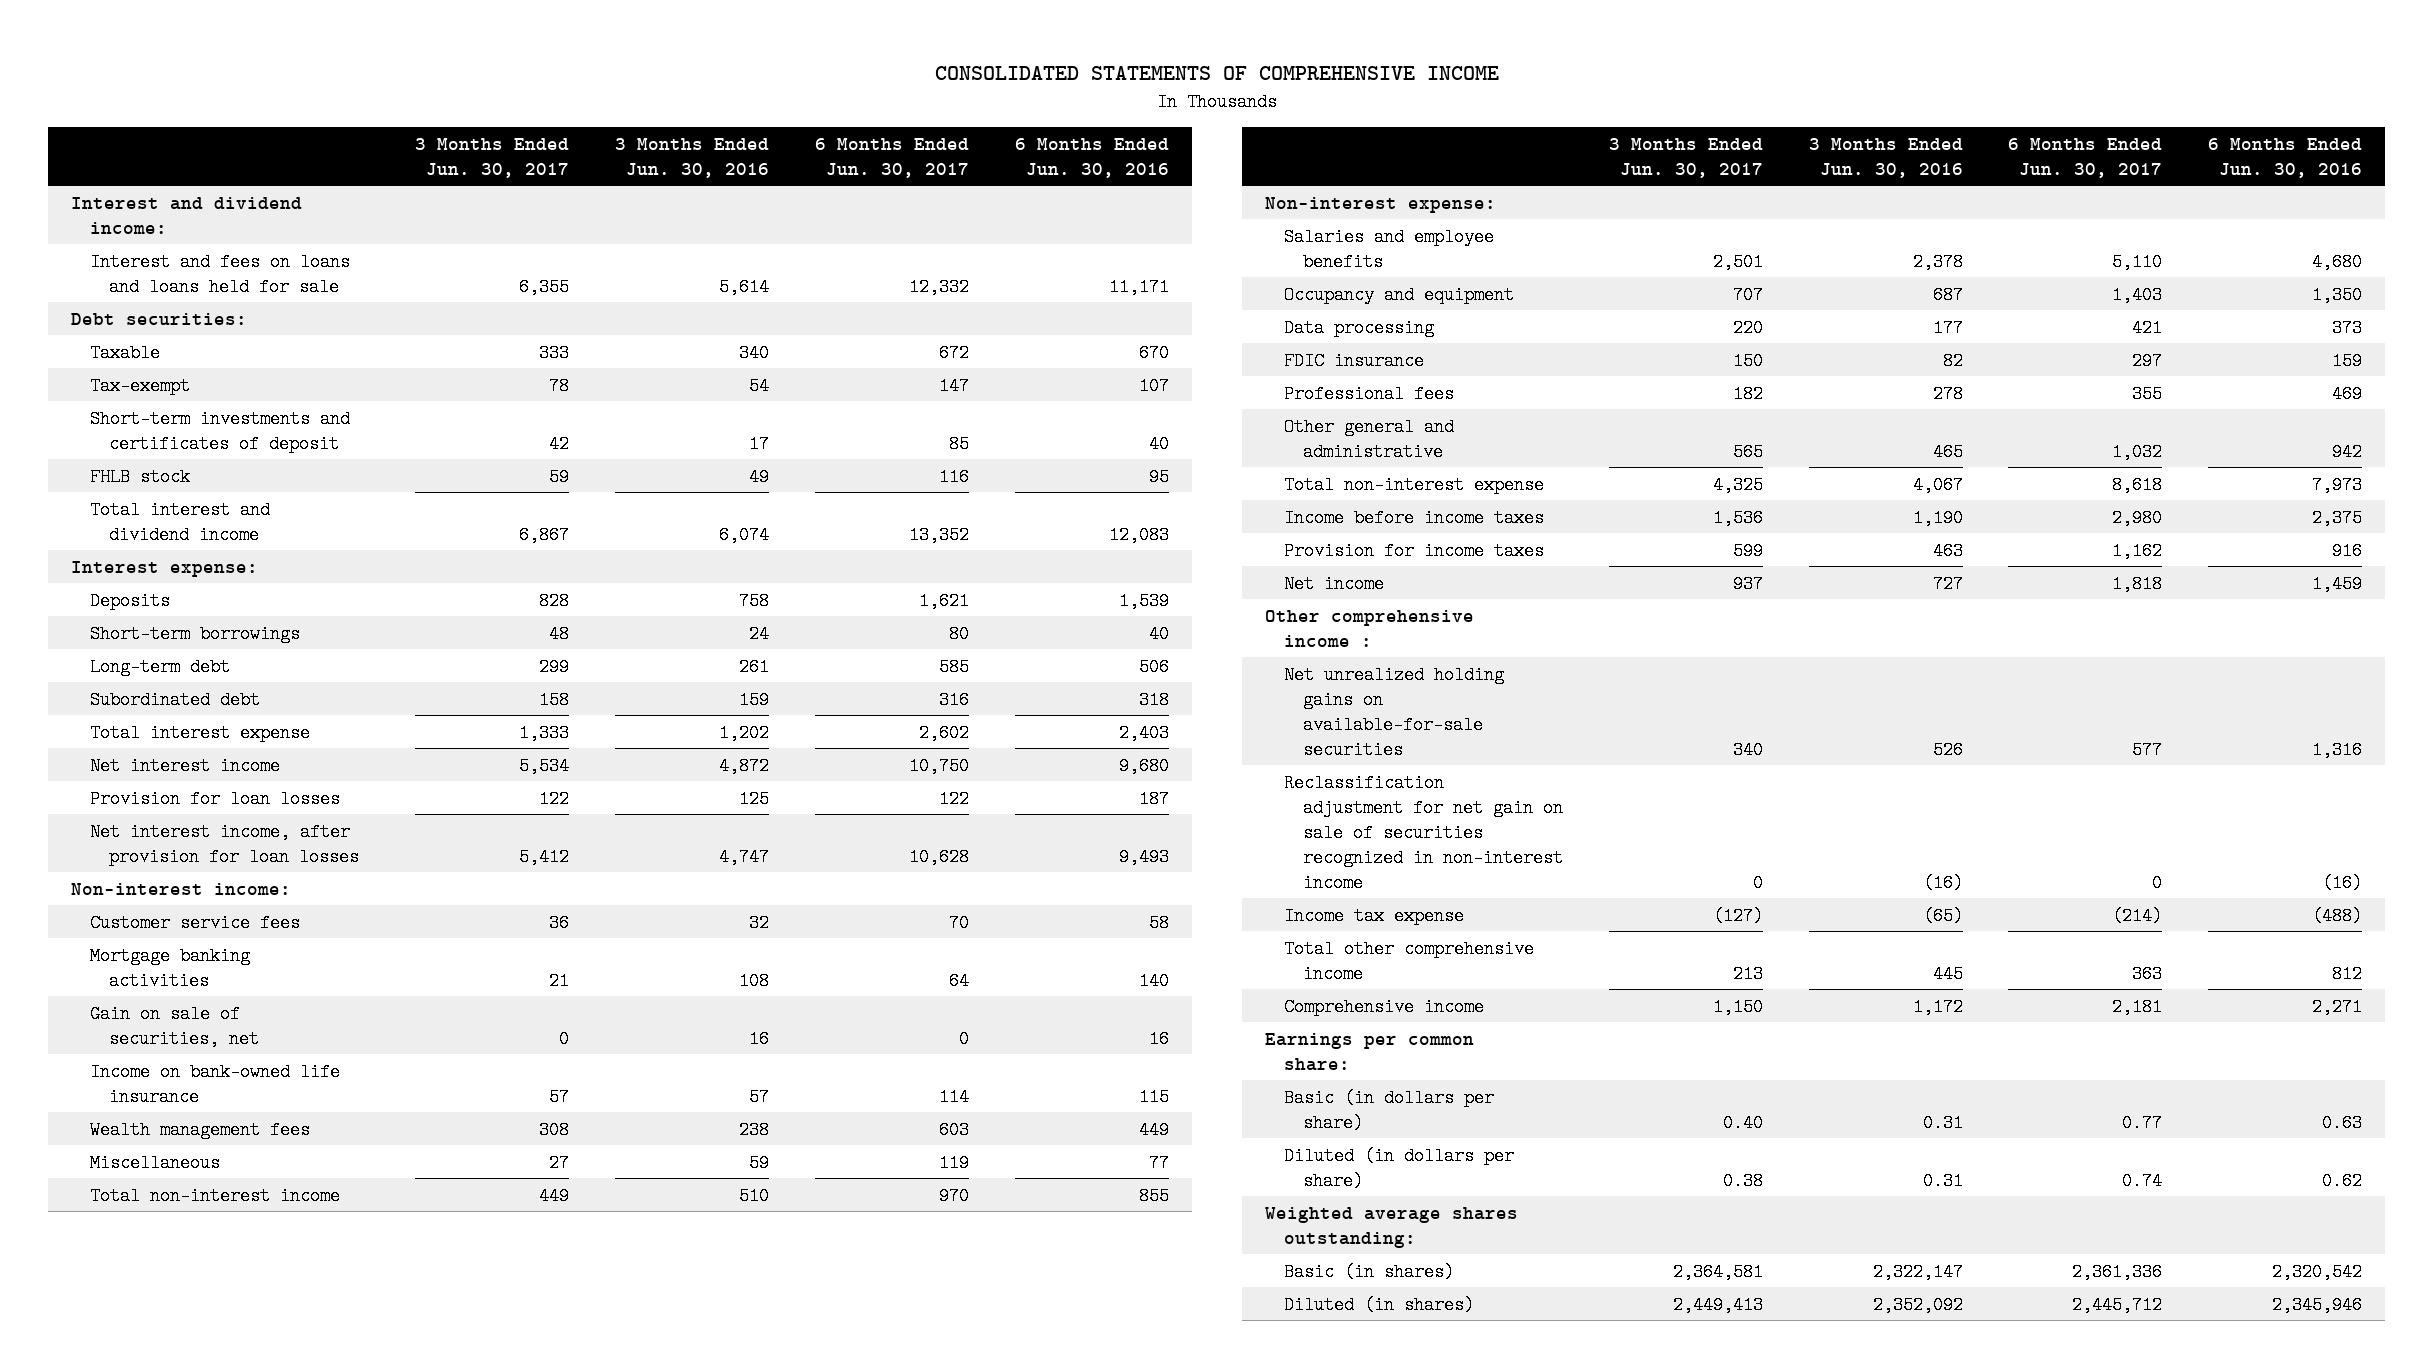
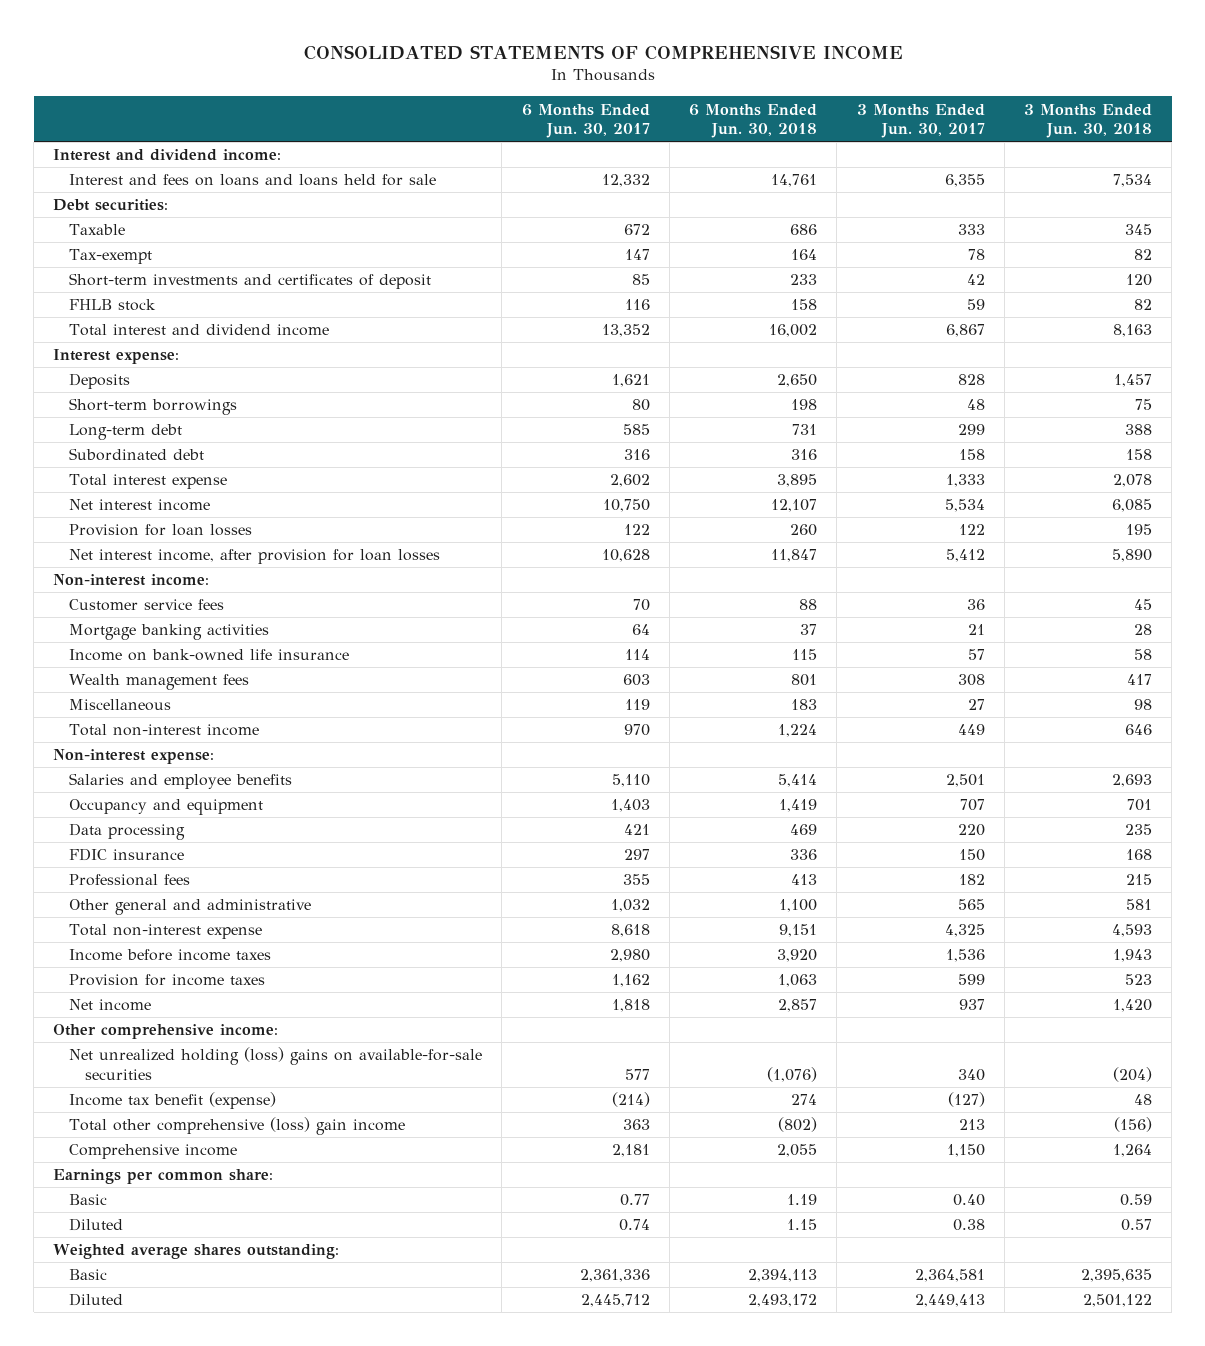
- | 3 Months Ended Jun. 30, 2017 | 3 Months Ended Jun. 30, 2016 | 6 Months Ended Jun. 30, 2017 | 6 Months Ended Jun. 30, 2016
+ | 6 Months Ended Jun. 30, 2017 | 6 Months Ended Jun. 30, 2018 | 3 Months Ended Jun. 30, 2017 | 3 Months Ended Jun. 30, 2018
- Gain on sale of securities, net | 0 | 16 | 0 | 16
- Other comprehensive income :
- Net unrealized holding gains on available-for-sale securities | 340 | 526 | 577 | 1,316
- Reclassification adjustment for net gain on sale of securities recognized in non-interest income | 0 | (16) | 0 | (16)
- Income tax expense | (127) | (65) | (214) | (488)
- Total other comprehensive income | 213 | 445 | 363 | 812
+ Other comprehensive income:
+ Net unrealized holding (loss) gains on available-for-sale securities | 577 | (1,076) | 340 | (204)
+ Income tax benefit (expense) | (214) | 274 | (127) | 48
+ Total other comprehensive (loss) gain income | 363 | (802) | 213 | (156)
- Basic (in dollars per share) | 0.40 | 0.31 | 0.77 | 0.63
- Diluted (in dollars per share) | 0.38 | 0.31 | 0.74 | 0.62
+ Basic | 0.77 | 1.19 | 0.40 | 0.59
+ Diluted | 0.74 | 1.15 | 0.38 | 0.57
- Basic (in shares) | 2,364,581 | 2,322,147 | 2,361,336 | 2,320,542
- Diluted (in shares) | 2,449,413 | 2,352,092 | 2,445,712 | 2,345,946
+ Basic | 2,361,336 | 2,394,113 | 2,364,581 | 2,395,635
+ Diluted | 2,445,712 | 2,493,172 | 2,449,413 | 2,501,122

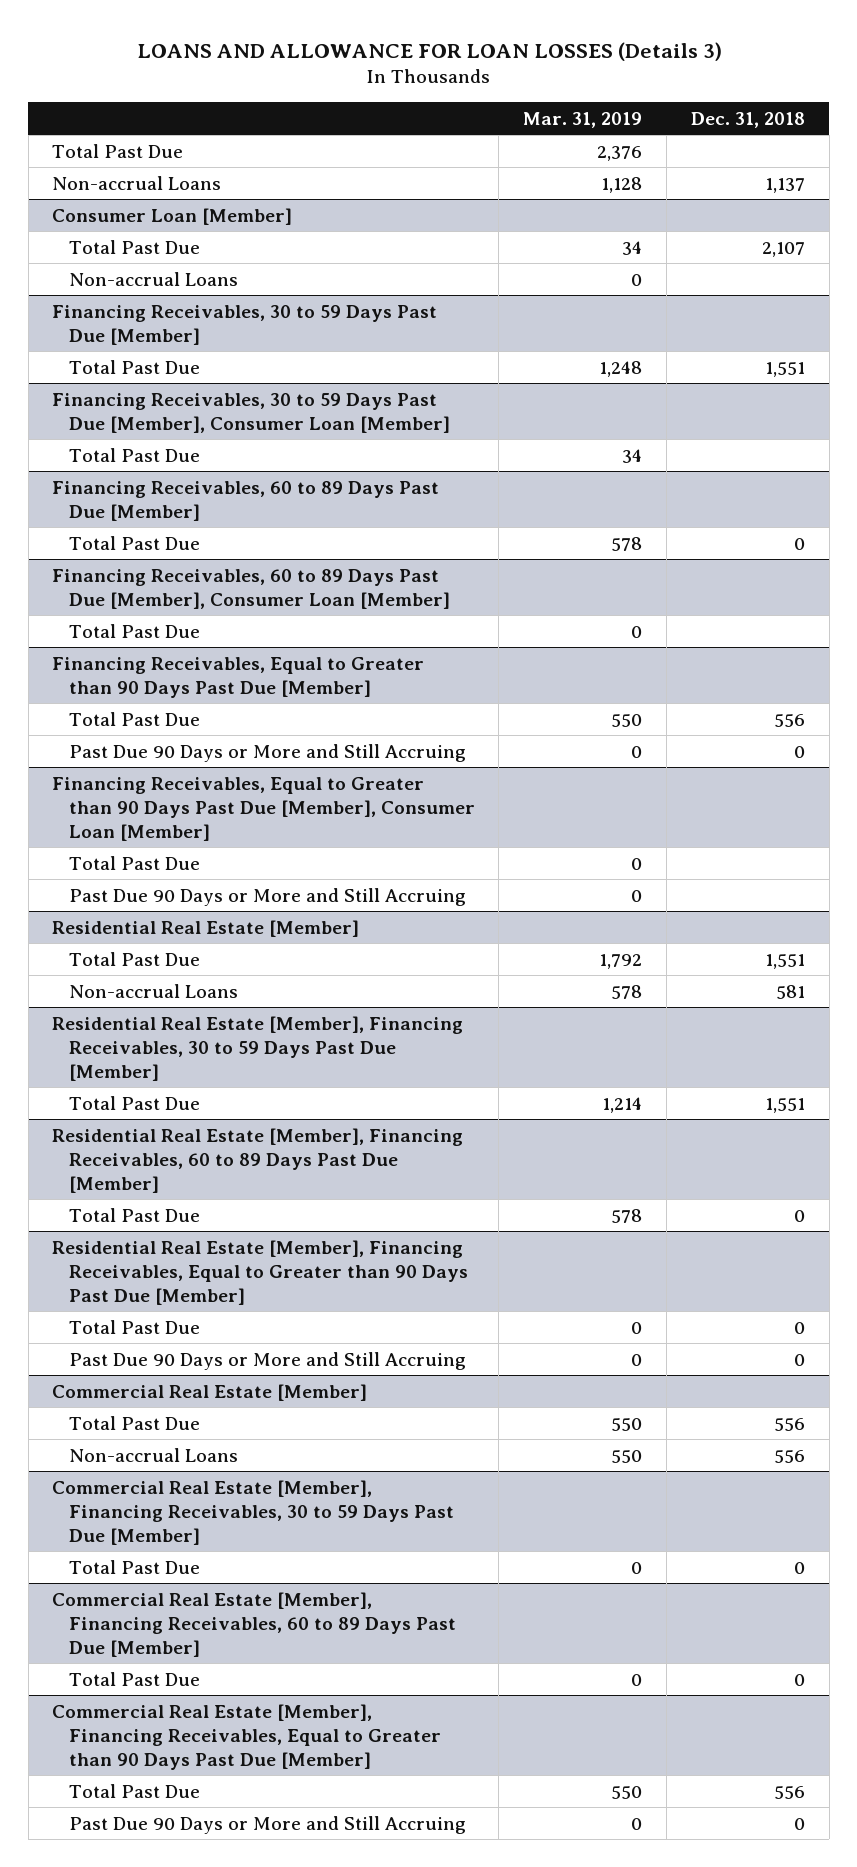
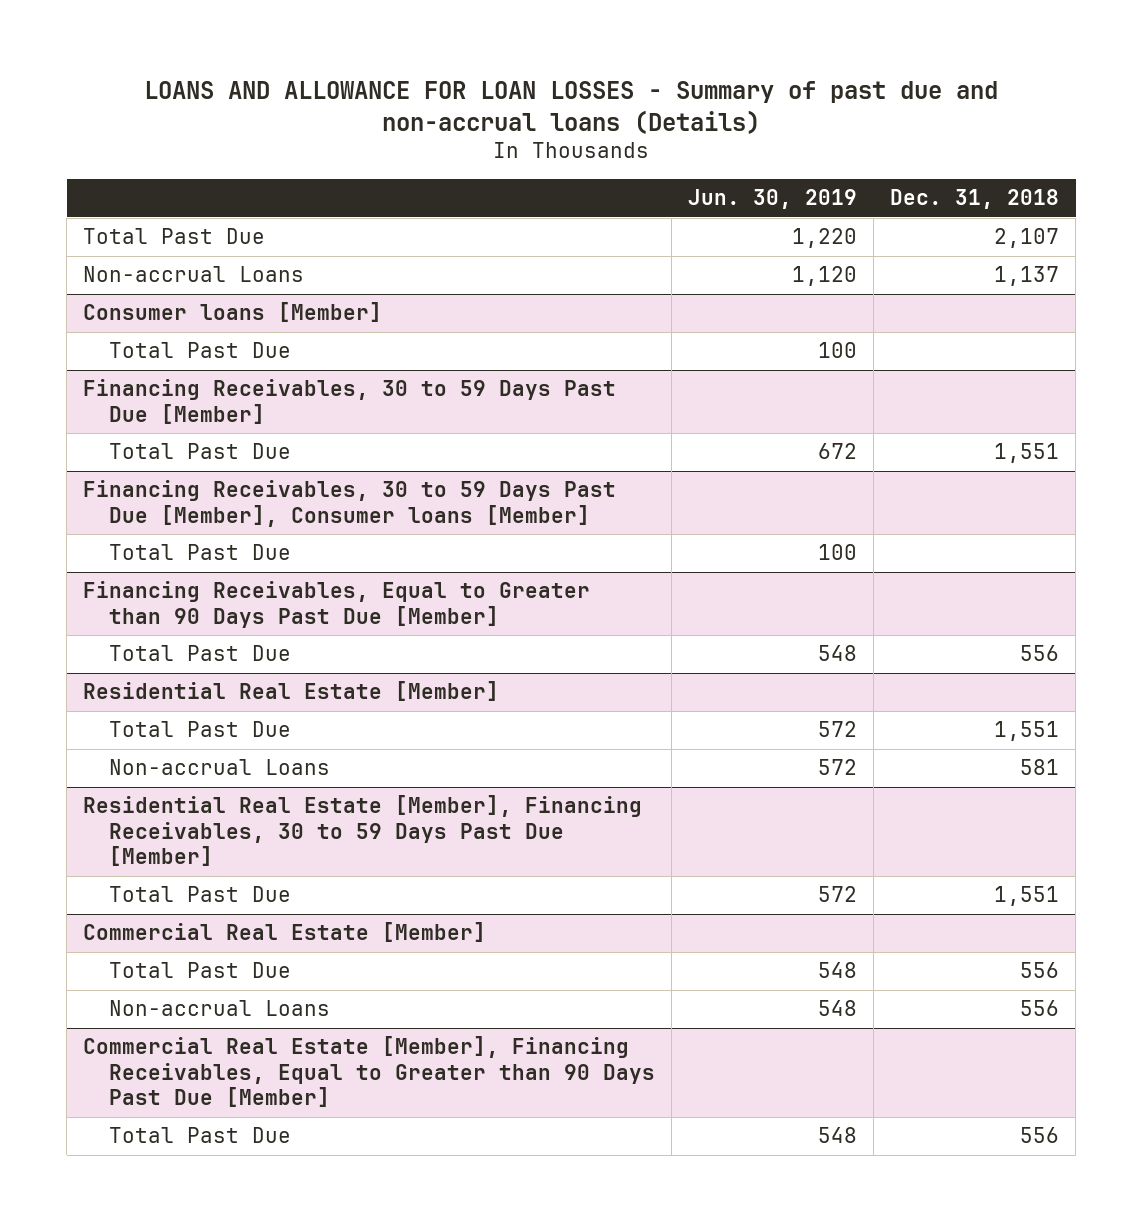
- LOANS AND ALLOWANCE FOR LOAN LOSSES (Details 3)
+ LOANS AND ALLOWANCE FOR LOAN LOSSES - Summary of past due and non-accrual loans (Details)
- | Mar. 31, 2019 | Dec. 31, 2018
+ | Jun. 30, 2019 | Dec. 31, 2018
- Total Past Due | 2,376 |
- Consumer Loan [Member]
- Non-accrual Loans | 0 |
moved down: Non-accrual Loans | 1,120 | 1,137
+ Consumer loans [Member]
+ Total Past Due | 100 |
- Financing Receivables, 30 to 59 Days Past Due [Member], Consumer Loan [Member]
- Total Past Due | 34 |
- Financing Receivables, 60 to 89 Days Past Due [Member]
- Total Past Due | 578 | 0
- Financing Receivables, 60 to 89 Days Past Due [Member], Consumer Loan [Member]
+ Financing Receivables, 30 to 59 Days Past Due [Member], Consumer loans [Member]
@ Financing Receivables, Equal to Greater than 90 Days Past Due [Member]
- Past Due 90 Days or More and Still Accruing | 0 | 0
- Financing Receivables, Equal to Greater than 90 Days Past Due [Member], Consumer Loan [Member]
- Total Past Due | 0 |
- Past Due 90 Days or More and Still Accruing | 0 |
- Residential Real Estate [Member], Financing Receivables, 60 to 89 Days Past Due [Member]
- Total Past Due | 578 | 0
- Residential Real Estate [Member], Financing Receivables, Equal to Greater than 90 Days Past Due [Member]
- Total Past Due | 0 | 0
- Past Due 90 Days or More and Still Accruing | 0 | 0
- Commercial Real Estate [Member], Financing Receivables, 30 to 59 Days Past Due [Member]
- Total Past Due | 0 | 0
- Commercial Real Estate [Member], Financing Receivables, 60 to 89 Days Past Due [Member]
- Total Past Due | 0 | 0
@ Commercial Real Estate [Member], Financing Receivables, Equal to Greater than 90 Days Past Due [Member]
- Past Due 90 Days or More and Still Accruing | 0 | 0

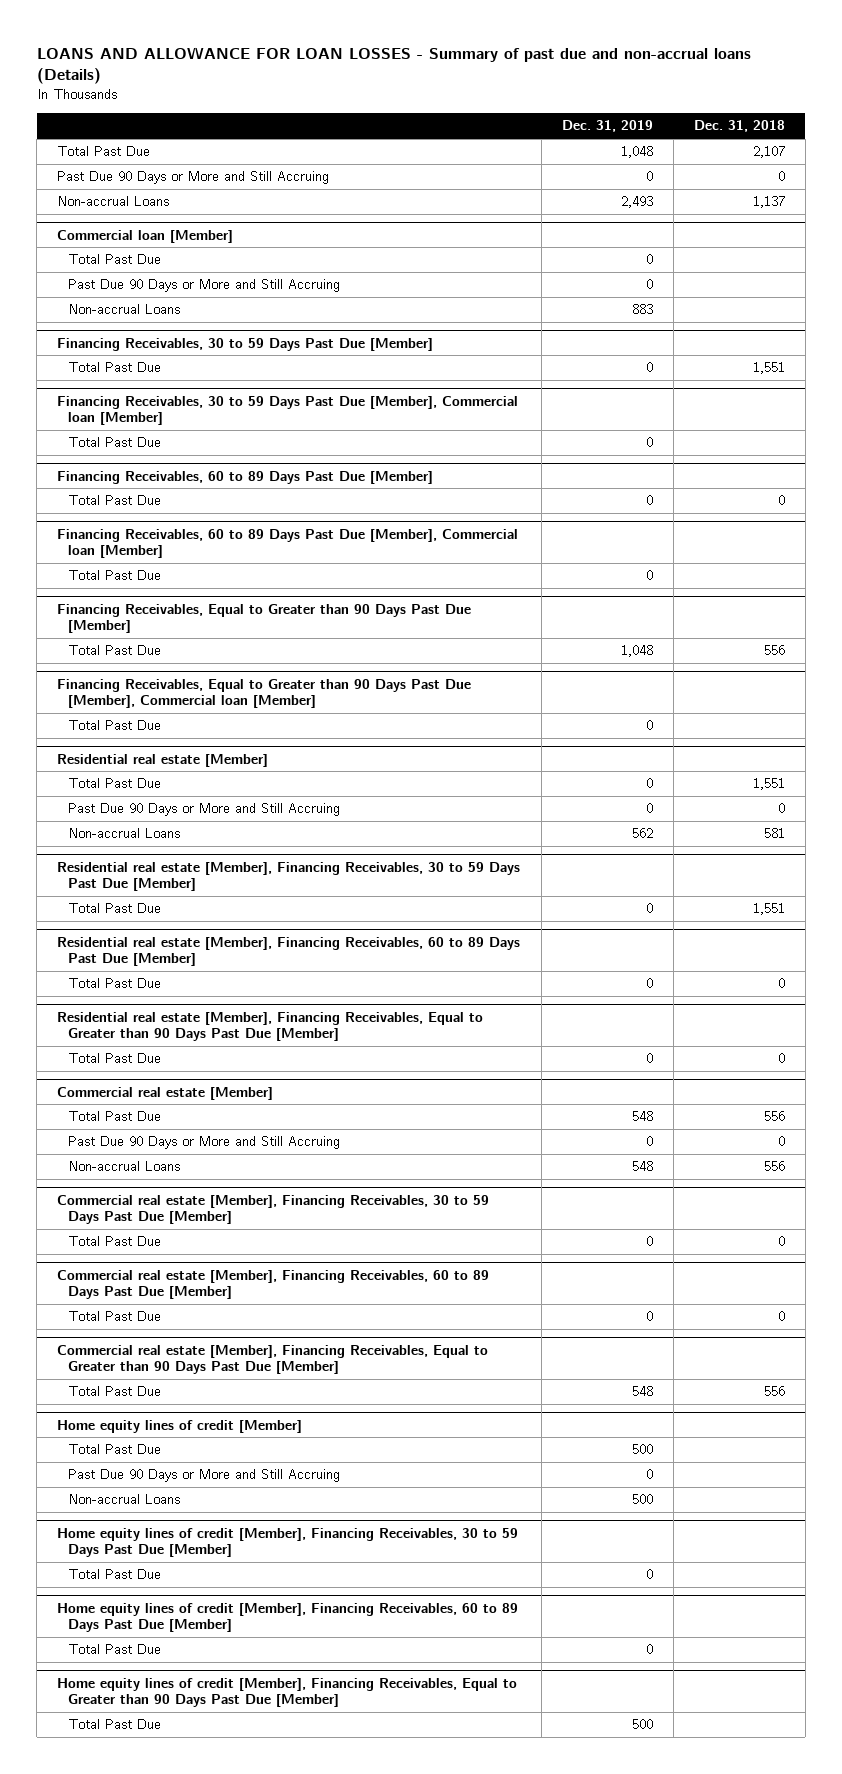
- | Jun. 30, 2019 | Dec. 31, 2018
+ | Dec. 31, 2019 | Dec. 31, 2018
+ Past Due 90 Days or More and Still Accruing | 0 | 0
- Consumer loans [Member]
+ Commercial loan [Member]
+ Past Due 90 Days or More and Still Accruing | 0 |
+ Non-accrual Loans | 883 |
- Financing Receivables, 30 to 59 Days Past Due [Member], Consumer loans [Member]
+ Financing Receivables, 30 to 59 Days Past Due [Member], Commercial loan [Member]
+ Financing Receivables, 60 to 89 Days Past Due [Member]
+ Total Past Due | 0 | 0
+ Financing Receivables, 60 to 89 Days Past Due [Member], Commercial loan [Member]
+ Total Past Due | 0 |
- Residential Real Estate [Member]
+ Financing Receivables, Equal to Greater than 90 Days Past Due [Member], Commercial loan [Member]
+ Total Past Due | 0 |
+ Residential real estate [Member]
+ Past Due 90 Days or More and Still Accruing | 0 | 0
- Residential Real Estate [Member], Financing Receivables, 30 to 59 Days Past Due [Member]
+ Residential real estate [Member], Financing Receivables, 30 to 59 Days Past Due [Member]
- Commercial Real Estate [Member]
+ Residential real estate [Member], Financing Receivables, 60 to 89 Days Past Due [Member]
+ Total Past Due | 0 | 0
+ Residential real estate [Member], Financing Receivables, Equal to Greater than 90 Days Past Due [Member]
+ Total Past Due | 0 | 0
+ Commercial real estate [Member]
+ Past Due 90 Days or More and Still Accruing | 0 | 0
- Commercial Real Estate [Member], Financing Receivables, Equal to Greater than 90 Days Past Due [Member]
+ Commercial real estate [Member], Financing Receivables, 30 to 59 Days Past Due [Member]
+ Total Past Due | 0 | 0
+ Commercial real estate [Member], Financing Receivables, 60 to 89 Days Past Due [Member]
+ Total Past Due | 0 | 0
+ Commercial real estate [Member], Financing Receivables, Equal to Greater than 90 Days Past Due [Member]
+ Home equity lines of credit [Member]
+ Total Past Due | 500 |
+ Past Due 90 Days or More and Still Accruing | 0 |
+ Non-accrual Loans | 500 |
+ Home equity lines of credit [Member], Financing Receivables, 30 to 59 Days Past Due [Member]
+ Total Past Due | 0 |
+ Home equity lines of credit [Member], Financing Receivables, 60 to 89 Days Past Due [Member]
+ Total Past Due | 0 |
+ Home equity lines of credit [Member], Financing Receivables, Equal to Greater than 90 Days Past Due [Member]
+ Total Past Due | 500 |

